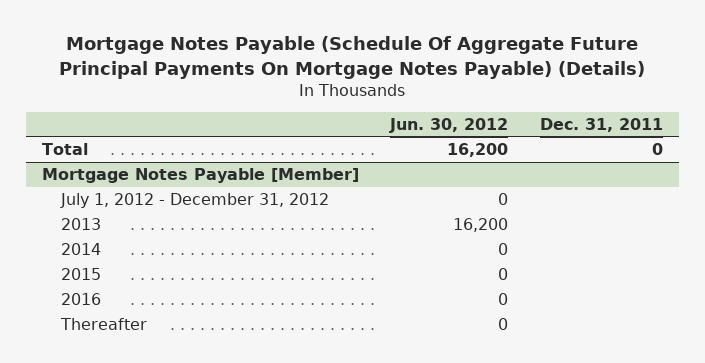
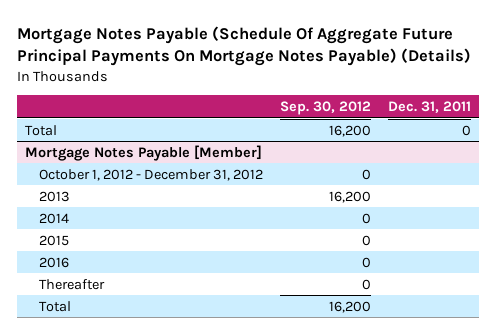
- | Jun. 30, 2012 | Dec. 31, 2011
+ | Sep. 30, 2012 | Dec. 31, 2011
@ Mortgage Notes Payable [Member]
- July 1, 2012 - December 31, 2012 | 0 |
+ October 1, 2012 - December 31, 2012 | 0 |
+ Total | 16,200 |

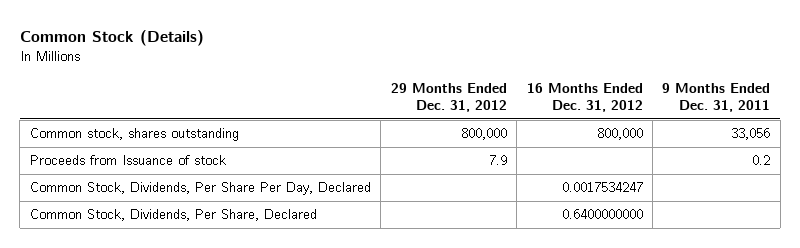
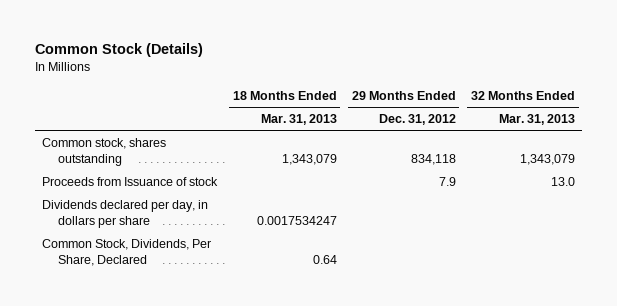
- | 29 Months Ended Dec. 31, 2012 | 16 Months Ended Dec. 31, 2012 | 9 Months Ended Dec. 31, 2011
+ | 18 Months Ended Mar. 31, 2013 | 29 Months Ended Dec. 31, 2012 | 32 Months Ended Mar. 31, 2013
- Common stock, shares outstanding | 800,000 | 800,000 | 33,056
+ Common stock, shares outstanding | 1,343,079 | 834,118 | 1,343,079
- Common Stock, Dividends, Per Share Per Day, Declared | | 0.0017534247 |
+ Dividends declared per day, in dollars per share | 0.0017534247 | |

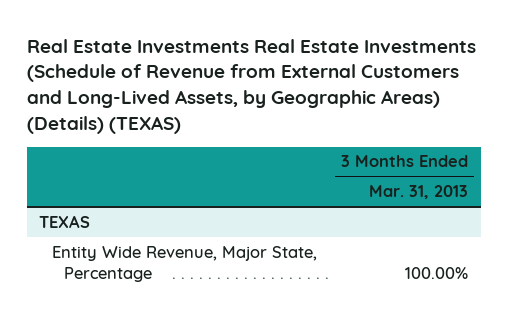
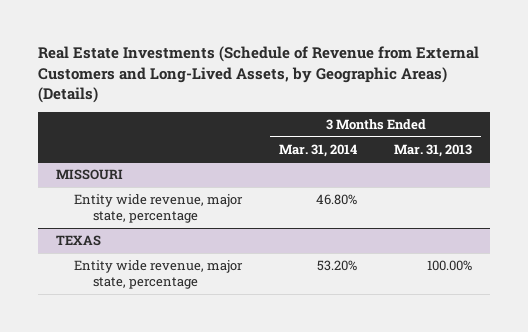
- Real Estate Investments Real Estate Investments (Schedule of Revenue from External Customers and Long-Lived Assets, by Geographic Areas) (Details) (TEXAS)
+ Real Estate Investments (Schedule of Revenue from External Customers and Long-Lived Assets, by Geographic Areas) (Details)
- | 3 Months Ended Mar. 31, 2013
+ | 3 Months Ended Mar. 31, 2014 | 3 Months Ended Mar. 31, 2013
+ MISSOURI
+ Entity wide revenue, major state, percentage | 46.80% |
@ TEXAS
- Entity Wide Revenue, Major State, Percentage | 100.00%
+ Entity wide revenue, major state, percentage | 53.20% | 100.00%

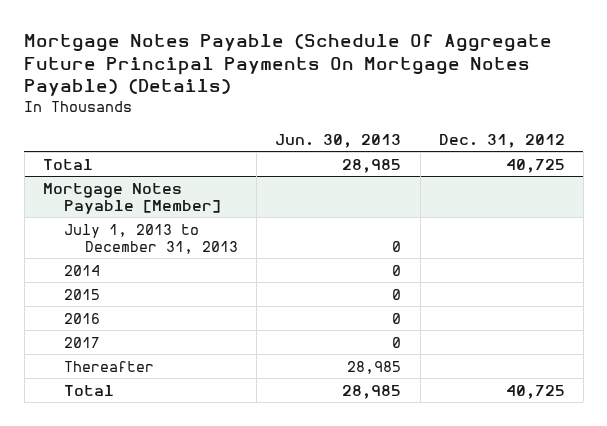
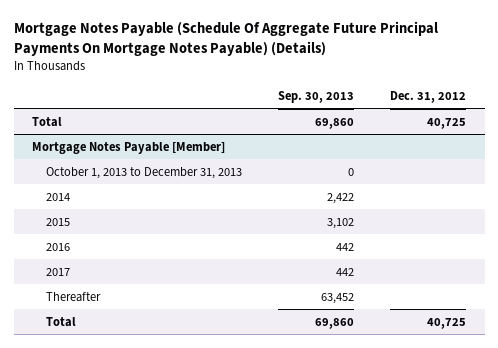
- | Jun. 30, 2013 | Dec. 31, 2012
+ | Sep. 30, 2013 | Dec. 31, 2012
@ Mortgage Notes Payable [Member]
- July 1, 2013 to December 31, 2013 | 0 |
+ October 1, 2013 to December 31, 2013 | 0 |

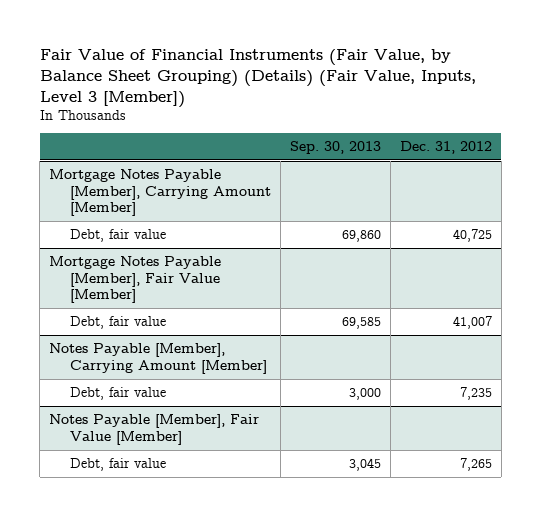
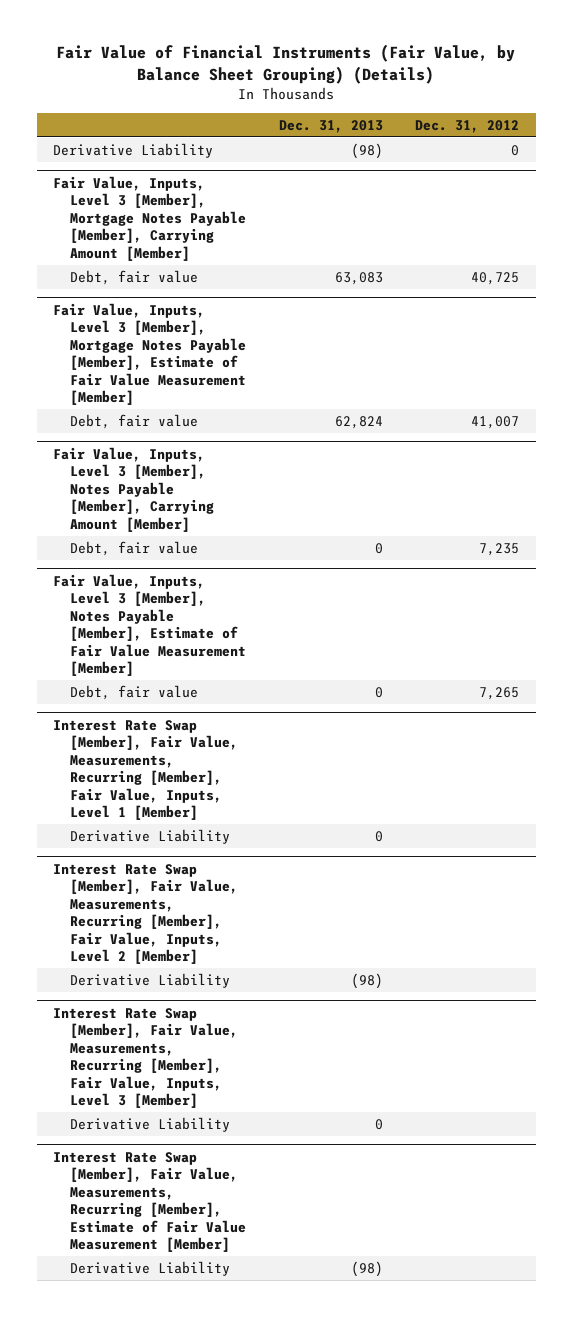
- Fair Value of Financial Instruments (Fair Value, by Balance Sheet Grouping) (Details) (Fair Value, Inputs, Level 3 [Member])
+ Fair Value of Financial Instruments (Fair Value, by Balance Sheet Grouping) (Details)
- | Sep. 30, 2013 | Dec. 31, 2012
+ | Dec. 31, 2013 | Dec. 31, 2012
- Mortgage Notes Payable [Member], Carrying Amount [Member]
+ Derivative Liability | (98) | 0
+ Fair Value, Inputs, Level 3 [Member], Mortgage Notes Payable [Member], Carrying Amount [Member]
- Mortgage Notes Payable [Member], Fair Value [Member]
+ Fair Value, Inputs, Level 3 [Member], Mortgage Notes Payable [Member], Estimate of Fair Value Measurement [Member]
- Notes Payable [Member], Carrying Amount [Member]
+ Fair Value, Inputs, Level 3 [Member], Notes Payable [Member], Carrying Amount [Member]
- Notes Payable [Member], Fair Value [Member]
+ Fair Value, Inputs, Level 3 [Member], Notes Payable [Member], Estimate of Fair Value Measurement [Member]
+ Interest Rate Swap [Member], Fair Value, Measurements, Recurring [Member], Fair Value, Inputs, Level 1 [Member]
+ Derivative Liability | 0 |
+ Interest Rate Swap [Member], Fair Value, Measurements, Recurring [Member], Fair Value, Inputs, Level 2 [Member]
+ Derivative Liability | (98) |
+ Interest Rate Swap [Member], Fair Value, Measurements, Recurring [Member], Fair Value, Inputs, Level 3 [Member]
+ Derivative Liability | 0 |
+ Interest Rate Swap [Member], Fair Value, Measurements, Recurring [Member], Estimate of Fair Value Measurement [Member]
+ Derivative Liability | (98) |

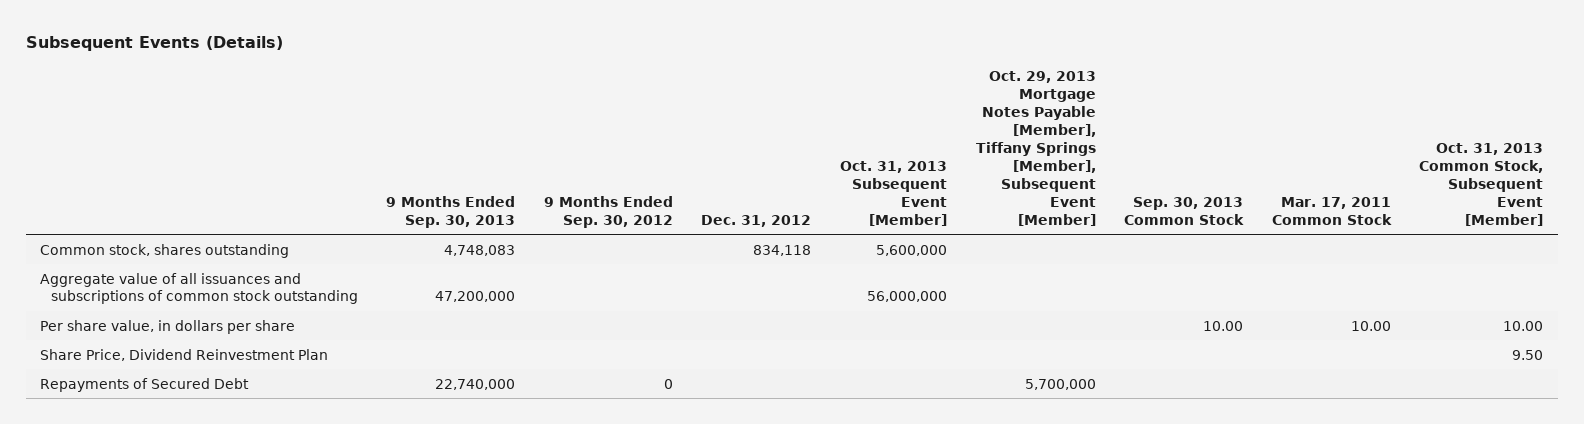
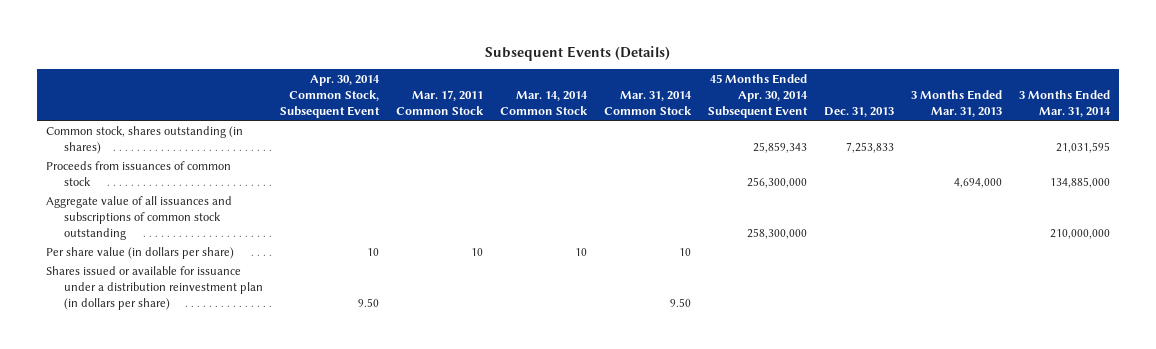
- | 9 Months Ended Sep. 30, 2013 | 9 Months Ended Sep. 30, 2012 | Dec. 31, 2012 | Oct. 31, 2013 Subsequent Event [Member] | Oct. 29, 2013 Mortgage Notes Payable [Member], Tiffany Springs [Member], Subsequent Event [Member] | Sep. 30, 2013 Common Stock | Mar. 17, 2011 Common Stock | Oct. 31, 2013 Common Stock, Subsequent Event [Member]
+ | Apr. 30, 2014 Common Stock, Subsequent Event | Mar. 17, 2011 Common Stock | Mar. 14, 2014 Common Stock | Mar. 31, 2014 Common Stock | 45 Months Ended Apr. 30, 2014 Subsequent Event | Dec. 31, 2013 | 3 Months Ended Mar. 31, 2013 | 3 Months Ended Mar. 31, 2014
- Common stock, shares outstanding | 4,748,083 | | 834,118 | 5,600,000 | | | |
+ Common stock, shares outstanding (in shares) | | | | | 25,859,343 | 7,253,833 | | 21,031,595
+ Proceeds from issuances of common stock | | | | | 256,300,000 | | 4,694,000 | 134,885,000
- Per share value, in dollars per share | | | | | | 10.00 | 10.00 | 10.00
- Share Price, Dividend Reinvestment Plan | | | | | | | | 9.50
- Repayments of Secured Debt | 22,740,000 | 0 | | | 5,700,000 | | |
+ Per share value (in dollars per share) | 10 | 10 | 10 | 10 | | | |
+ Shares issued or available for issuance under a distribution reinvestment plan (in dollars per share) | 9.50 | | | 9.50 | | | |

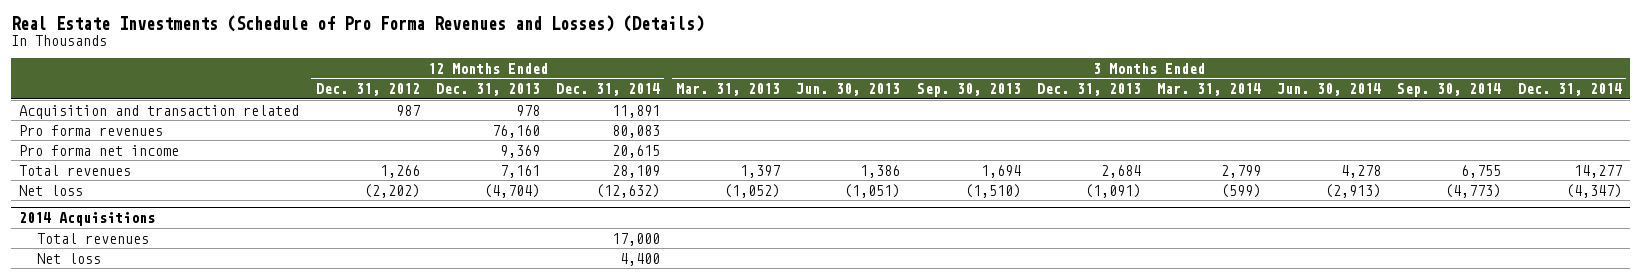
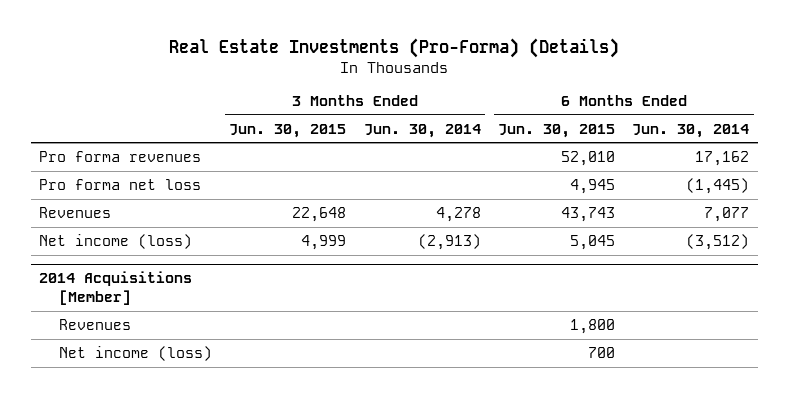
- Real Estate Investments (Schedule of Pro Forma Revenues and Losses) (Details)
+ Real Estate Investments (Pro-Forma) (Details)
- | 12 Months Ended Dec. 31, 2012 | 12 Months Ended Dec. 31, 2013 | 12 Months Ended Dec. 31, 2014 | 3 Months Ended Mar. 31, 2013 | 3 Months Ended Jun. 30, 2013 | 3 Months Ended Sep. 30, 2013 | 3 Months Ended Dec. 31, 2013 | 3 Months Ended Mar. 31, 2014 | 3 Months Ended Jun. 30, 2014 | 3 Months Ended Sep. 30, 2014 | 3 Months Ended Dec. 31, 2014
+ | 3 Months Ended Jun. 30, 2015 | 3 Months Ended Jun. 30, 2014 | 6 Months Ended Jun. 30, 2015 | 6 Months Ended Jun. 30, 2014
- Acquisition and transaction related | 987 | 978 | 11,891 | | | | | | | |
- Pro forma net income | | 9,369 | 20,615 | | | | | | | |
- Total revenues | 1,266 | 7,161 | 28,109 | 1,397 | 1,386 | 1,694 | 2,684 | 2,799 | 4,278 | 6,755 | 14,277
- Net loss | (2,202) | (4,704) | (12,632) | (1,052) | (1,051) | (1,510) | (1,091) | (599) | (2,913) | (4,773) | (4,347)
- 2014 Acquisitions
- Total revenues | | | 17,000 | | | | | | | |
- Net loss | | | 4,400 | | | | | | | |
+ Pro forma net loss | | | 4,945 | (1,445)
+ Revenues | 22,648 | 4,278 | 43,743 | 7,077
+ Net income (loss) | 4,999 | (2,913) | 5,045 | (3,512)
+ 2014 Acquisitions [Member]
+ Revenues | | | 1,800 |
+ Net income (loss) | | | 700 |

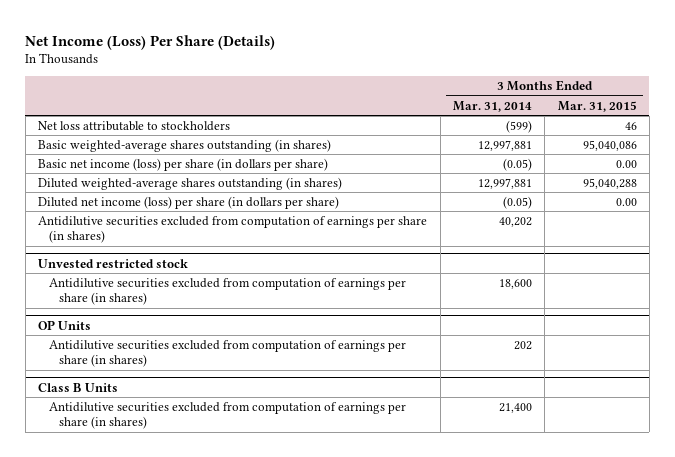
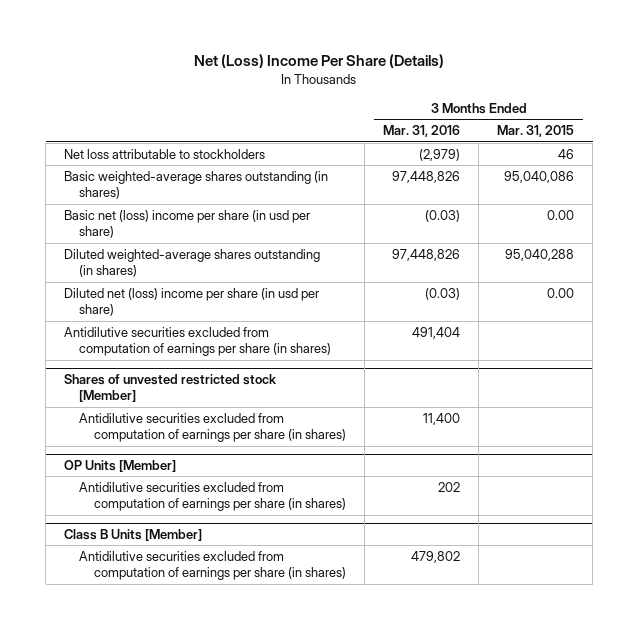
- Net Income (Loss) Per Share (Details)
+ Net (Loss) Income Per Share (Details)
- | 3 Months Ended Mar. 31, 2014 | 3 Months Ended Mar. 31, 2015
+ | 3 Months Ended Mar. 31, 2016 | 3 Months Ended Mar. 31, 2015
- Basic net income (loss) per share (in dollars per share) | (0.05) | 0.00
+ Basic net (loss) income per share (in usd per share) | (0.03) | 0.00
- Diluted net income (loss) per share (in dollars per share) | (0.05) | 0.00
+ Diluted net (loss) income per share (in usd per share) | (0.03) | 0.00
- Unvested restricted stock
- Antidilutive securities excluded from computation of earnings per share (in shares) | 18,600 |
- OP Units
+ Shares of unvested restricted stock [Member]
+ Antidilutive securities excluded from computation of earnings per share (in shares) | 11,400 |
+ OP Units [Member]
- Class B Units
+ Class B Units [Member]

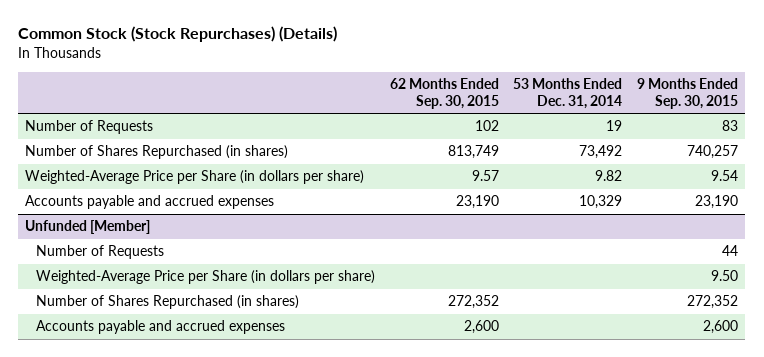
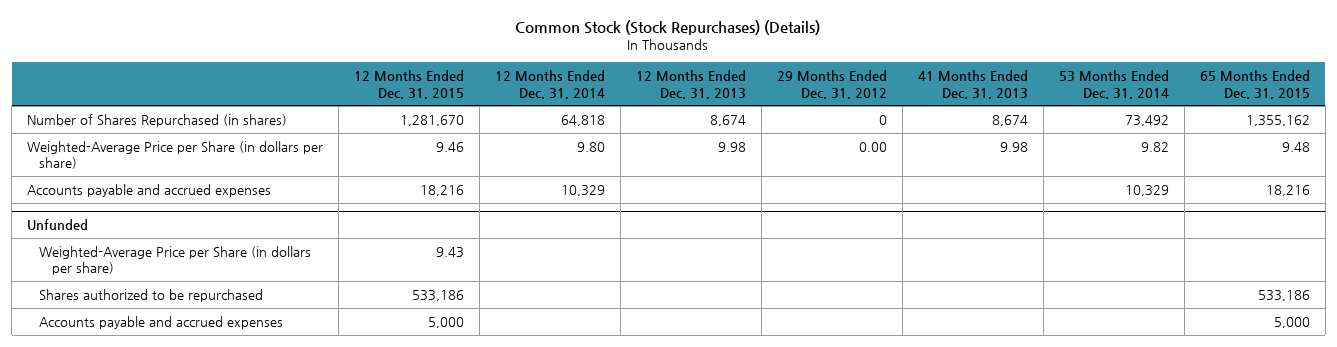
- | 62 Months Ended Sep. 30, 2015 | 53 Months Ended Dec. 31, 2014 | 9 Months Ended Sep. 30, 2015
+ | 12 Months Ended Dec. 31, 2015 | 12 Months Ended Dec. 31, 2014 | 12 Months Ended Dec. 31, 2013 | 29 Months Ended Dec. 31, 2012 | 41 Months Ended Dec. 31, 2013 | 53 Months Ended Dec. 31, 2014 | 65 Months Ended Dec. 31, 2015
- Number of Requests | 102 | 19 | 83
- Unfunded [Member]
- Number of Requests | | | 44
+ Unfunded
- Number of Shares Repurchased (in shares) | 272,352 | | 272,352
+ Shares authorized to be repurchased | 533,186 | | | | | | 533,186

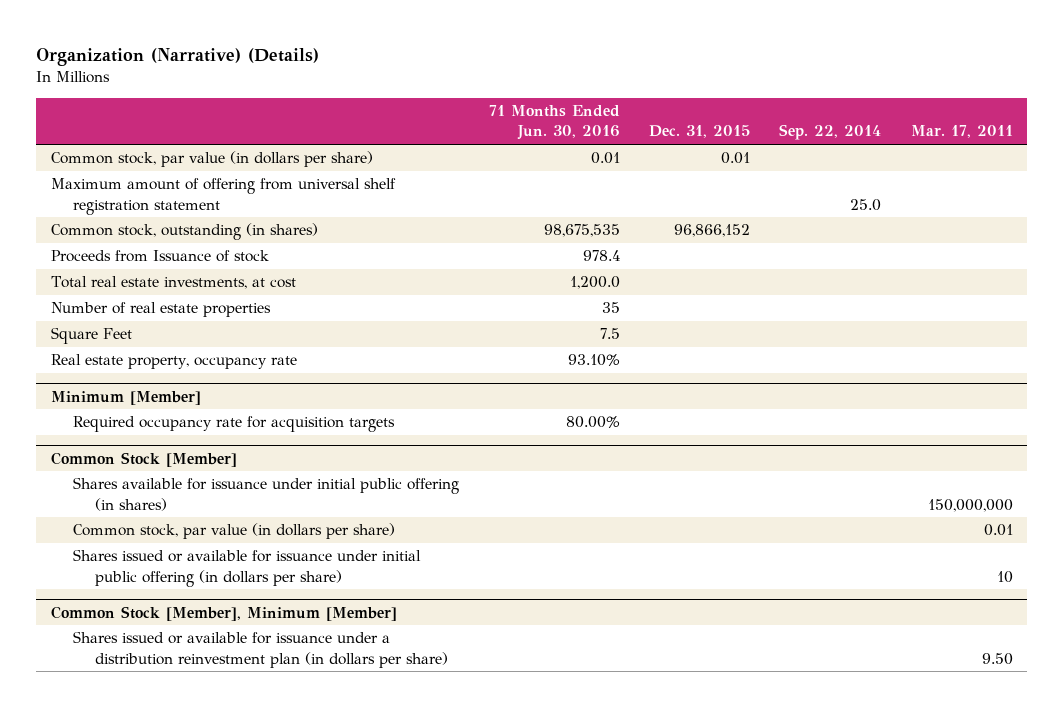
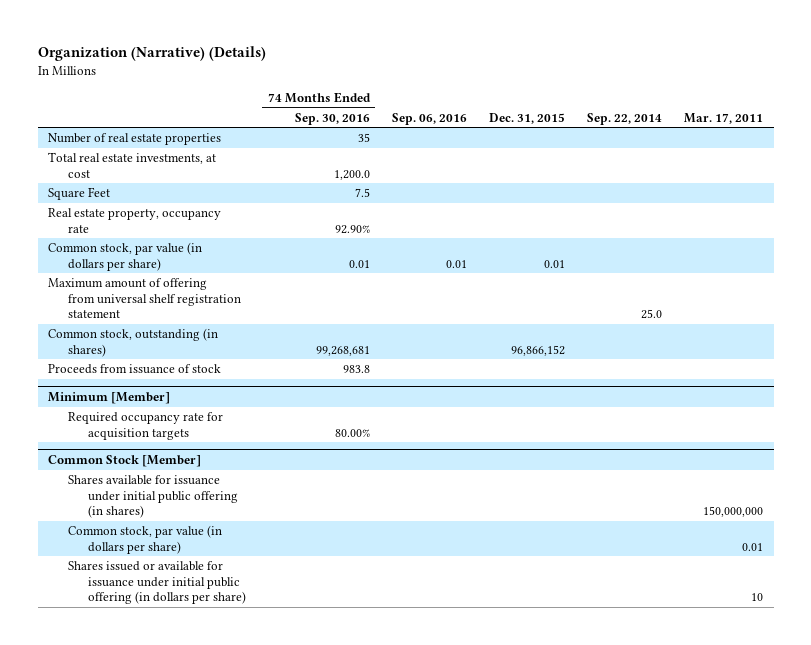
- | 71 Months Ended Jun. 30, 2016 | Dec. 31, 2015 | Sep. 22, 2014 | Mar. 17, 2011
+ | 74 Months Ended Sep. 30, 2016 | Sep. 06, 2016 | Dec. 31, 2015 | Sep. 22, 2014 | Mar. 17, 2011
- Proceeds from Issuance of stock | 978.4 | | |
moved down: Total real estate investments, at cost | 1,200.0 | | | |
moved down: Common stock, par value (in dollars per share) | 0.01 | 0.01 | 0.01 | |
moved down: Maximum amount of offering from universal shelf registration statement | | | | 25.0 |
moved down: Common stock, outstanding (in shares) | 99,268,681 | | 96,866,152 | |
+ Proceeds from issuance of stock | 983.8 | | | |
- Common Stock [Member], Minimum [Member]
- Shares issued or available for issuance under a distribution reinvestment plan (in dollars per share) | | | | 9.50

